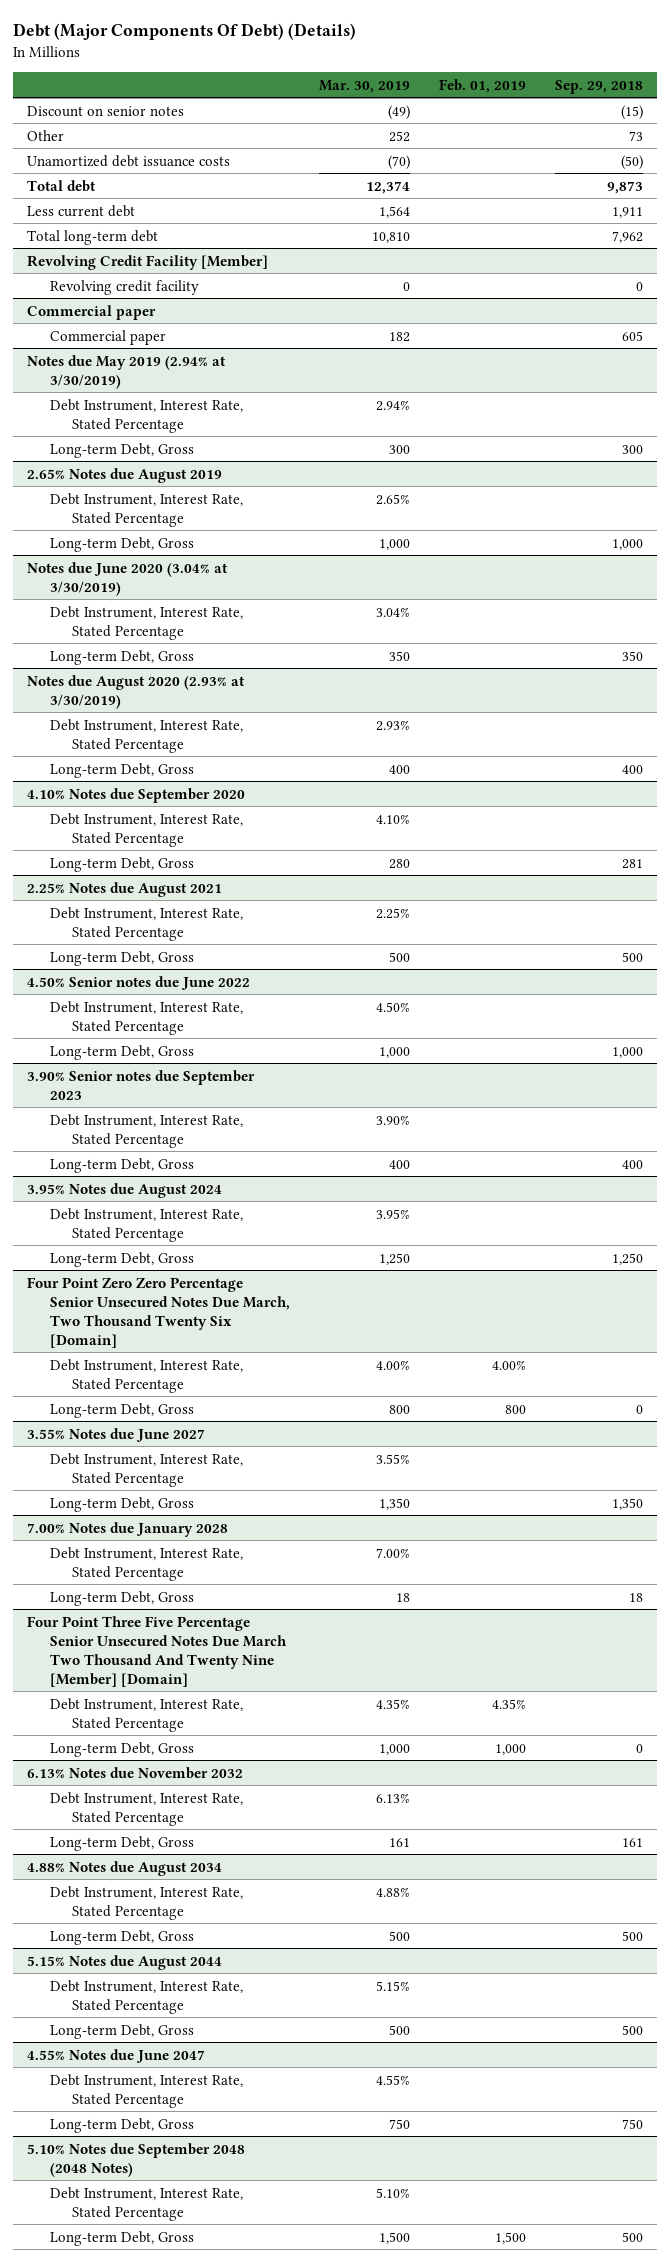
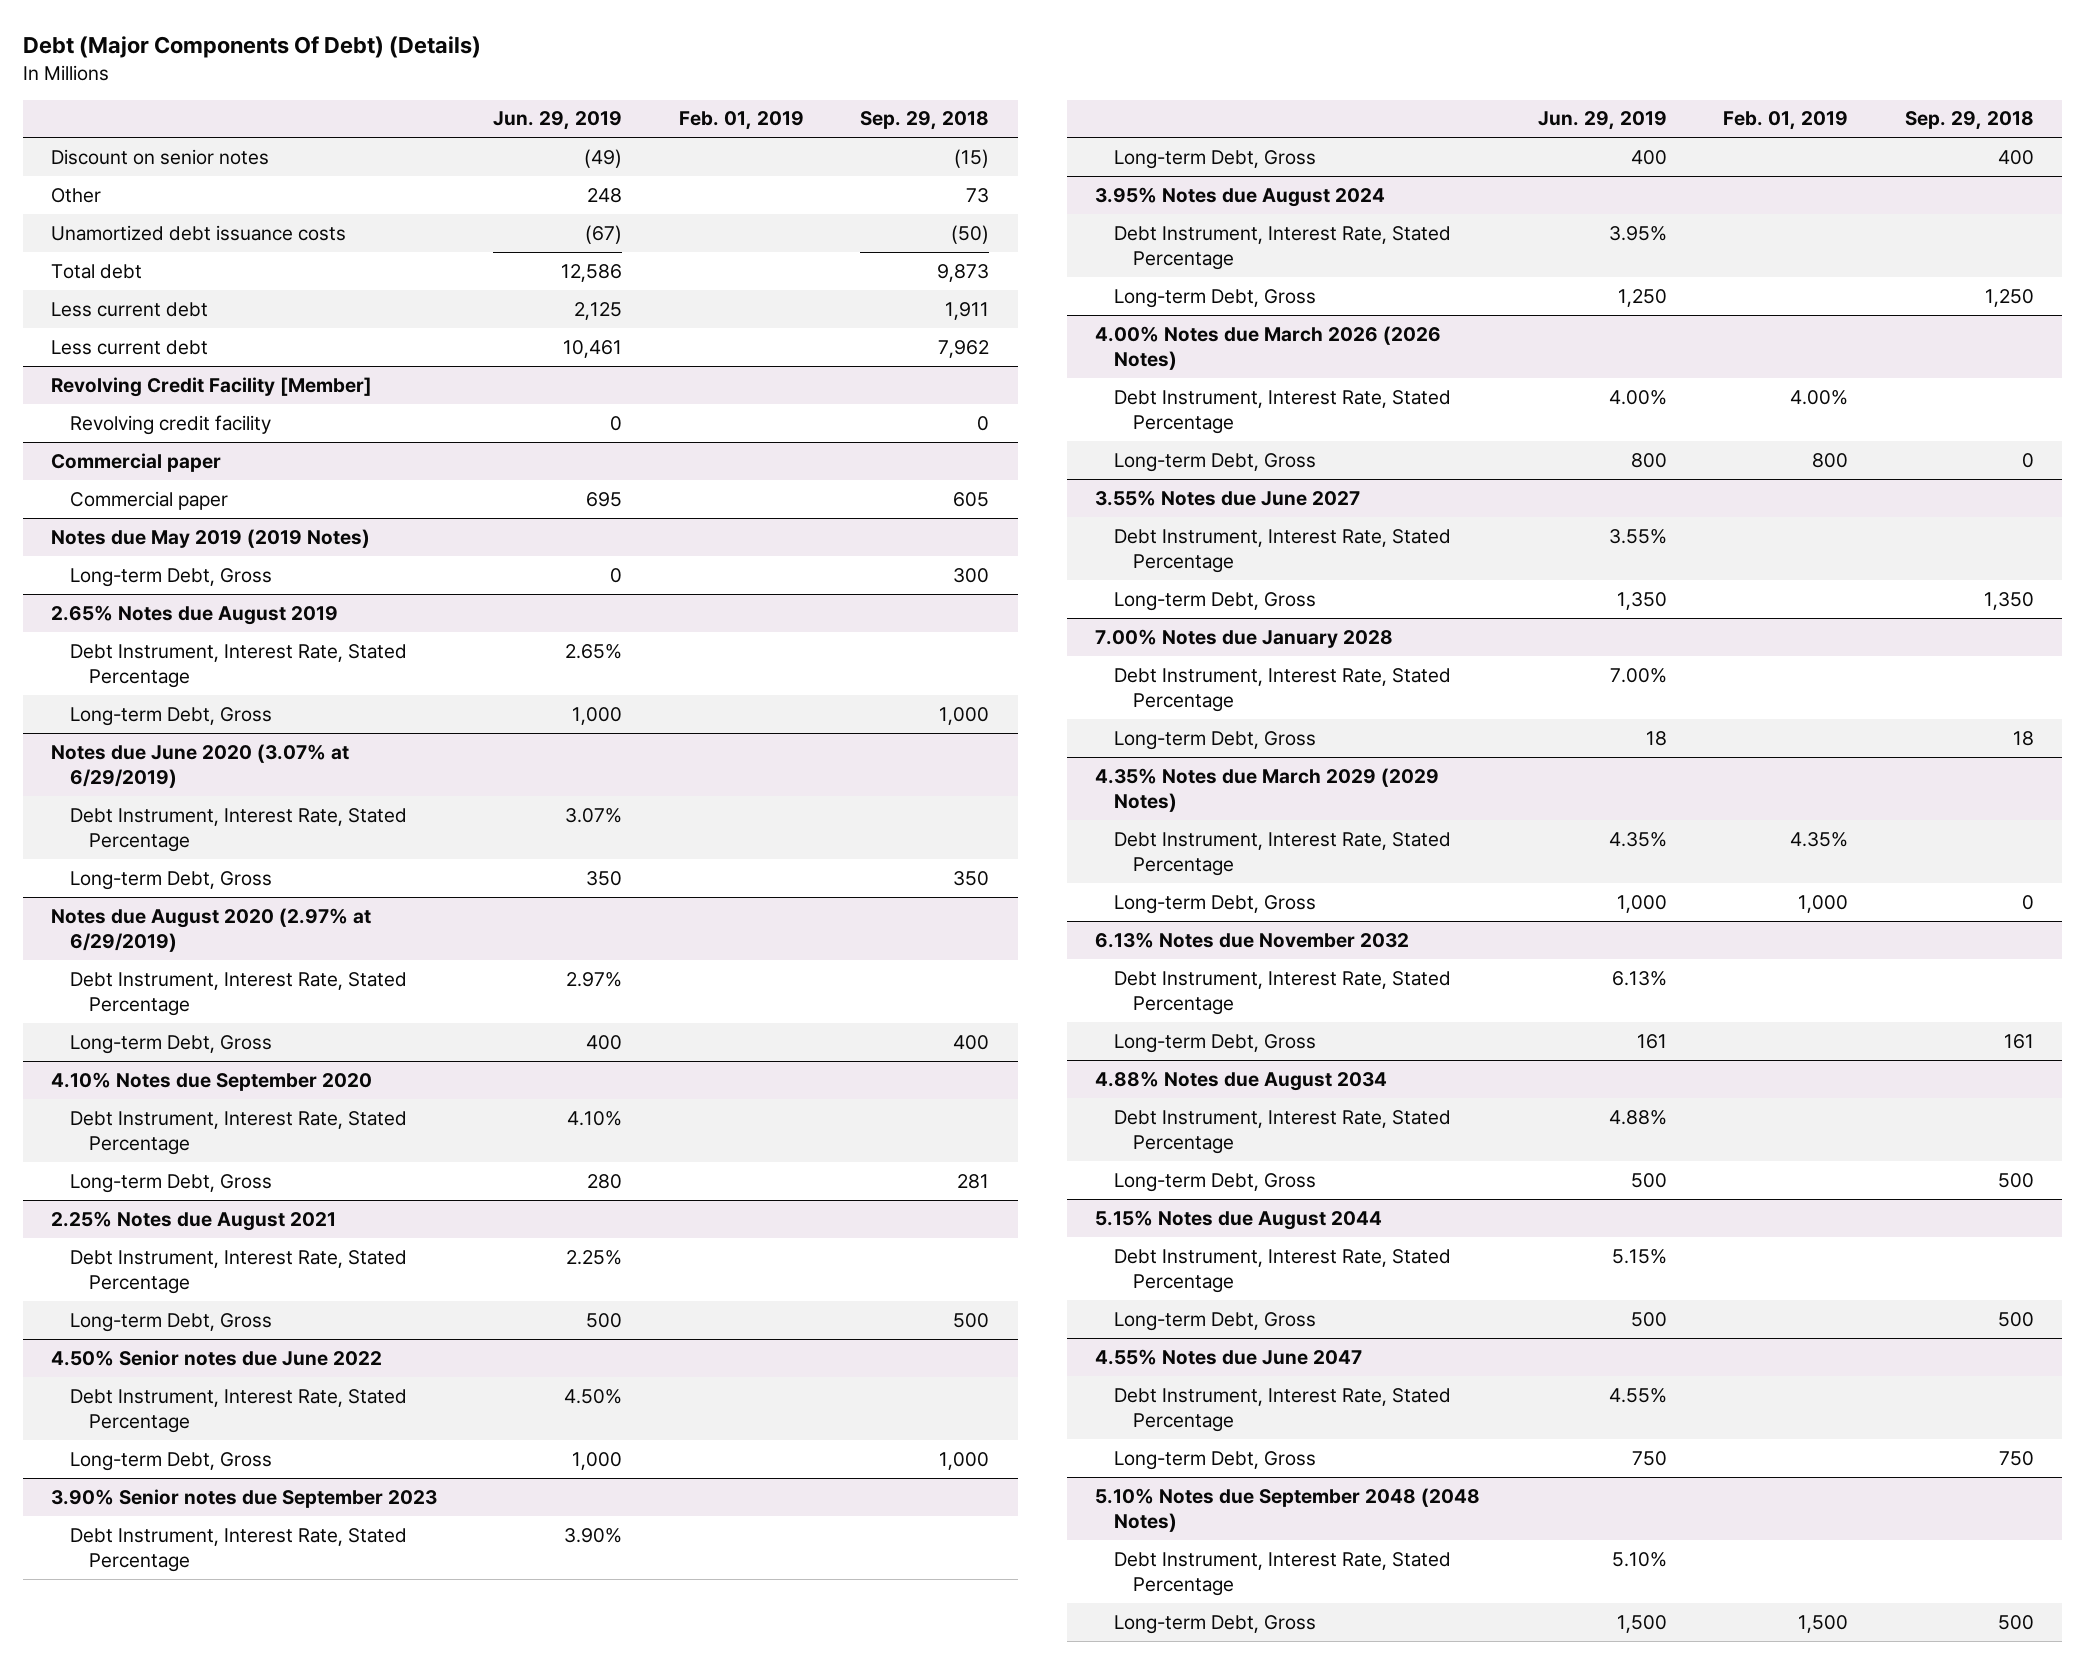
- | Mar. 30, 2019 | Feb. 01, 2019 | Sep. 29, 2018
+ | Jun. 29, 2019 | Feb. 01, 2019 | Sep. 29, 2018
- Total long-term debt | 10,810 | | 7,962
+ Less current debt | 10,461 | | 7,962
- Notes due May 2019 (2.94% at 3/30/2019)
- Debt Instrument, Interest Rate, Stated Percentage | 2.94% | |
+ Notes due May 2019 (2019 Notes)
- Notes due June 2020 (3.04% at 3/30/2019)
+ Notes due June 2020 (3.07% at 6/29/2019)
- Notes due August 2020 (2.93% at 3/30/2019)
+ Notes due August 2020 (2.97% at 6/29/2019)
- Four Point Zero Zero Percentage Senior Unsecured Notes Due March, Two Thousand Twenty Six [Domain]
+ 4.00% Notes due March 2026 (2026 Notes)
- Four Point Three Five Percentage Senior Unsecured Notes Due March Two Thousand And Twenty Nine [Member] [Domain]
+ 4.35% Notes due March 2029 (2029 Notes)

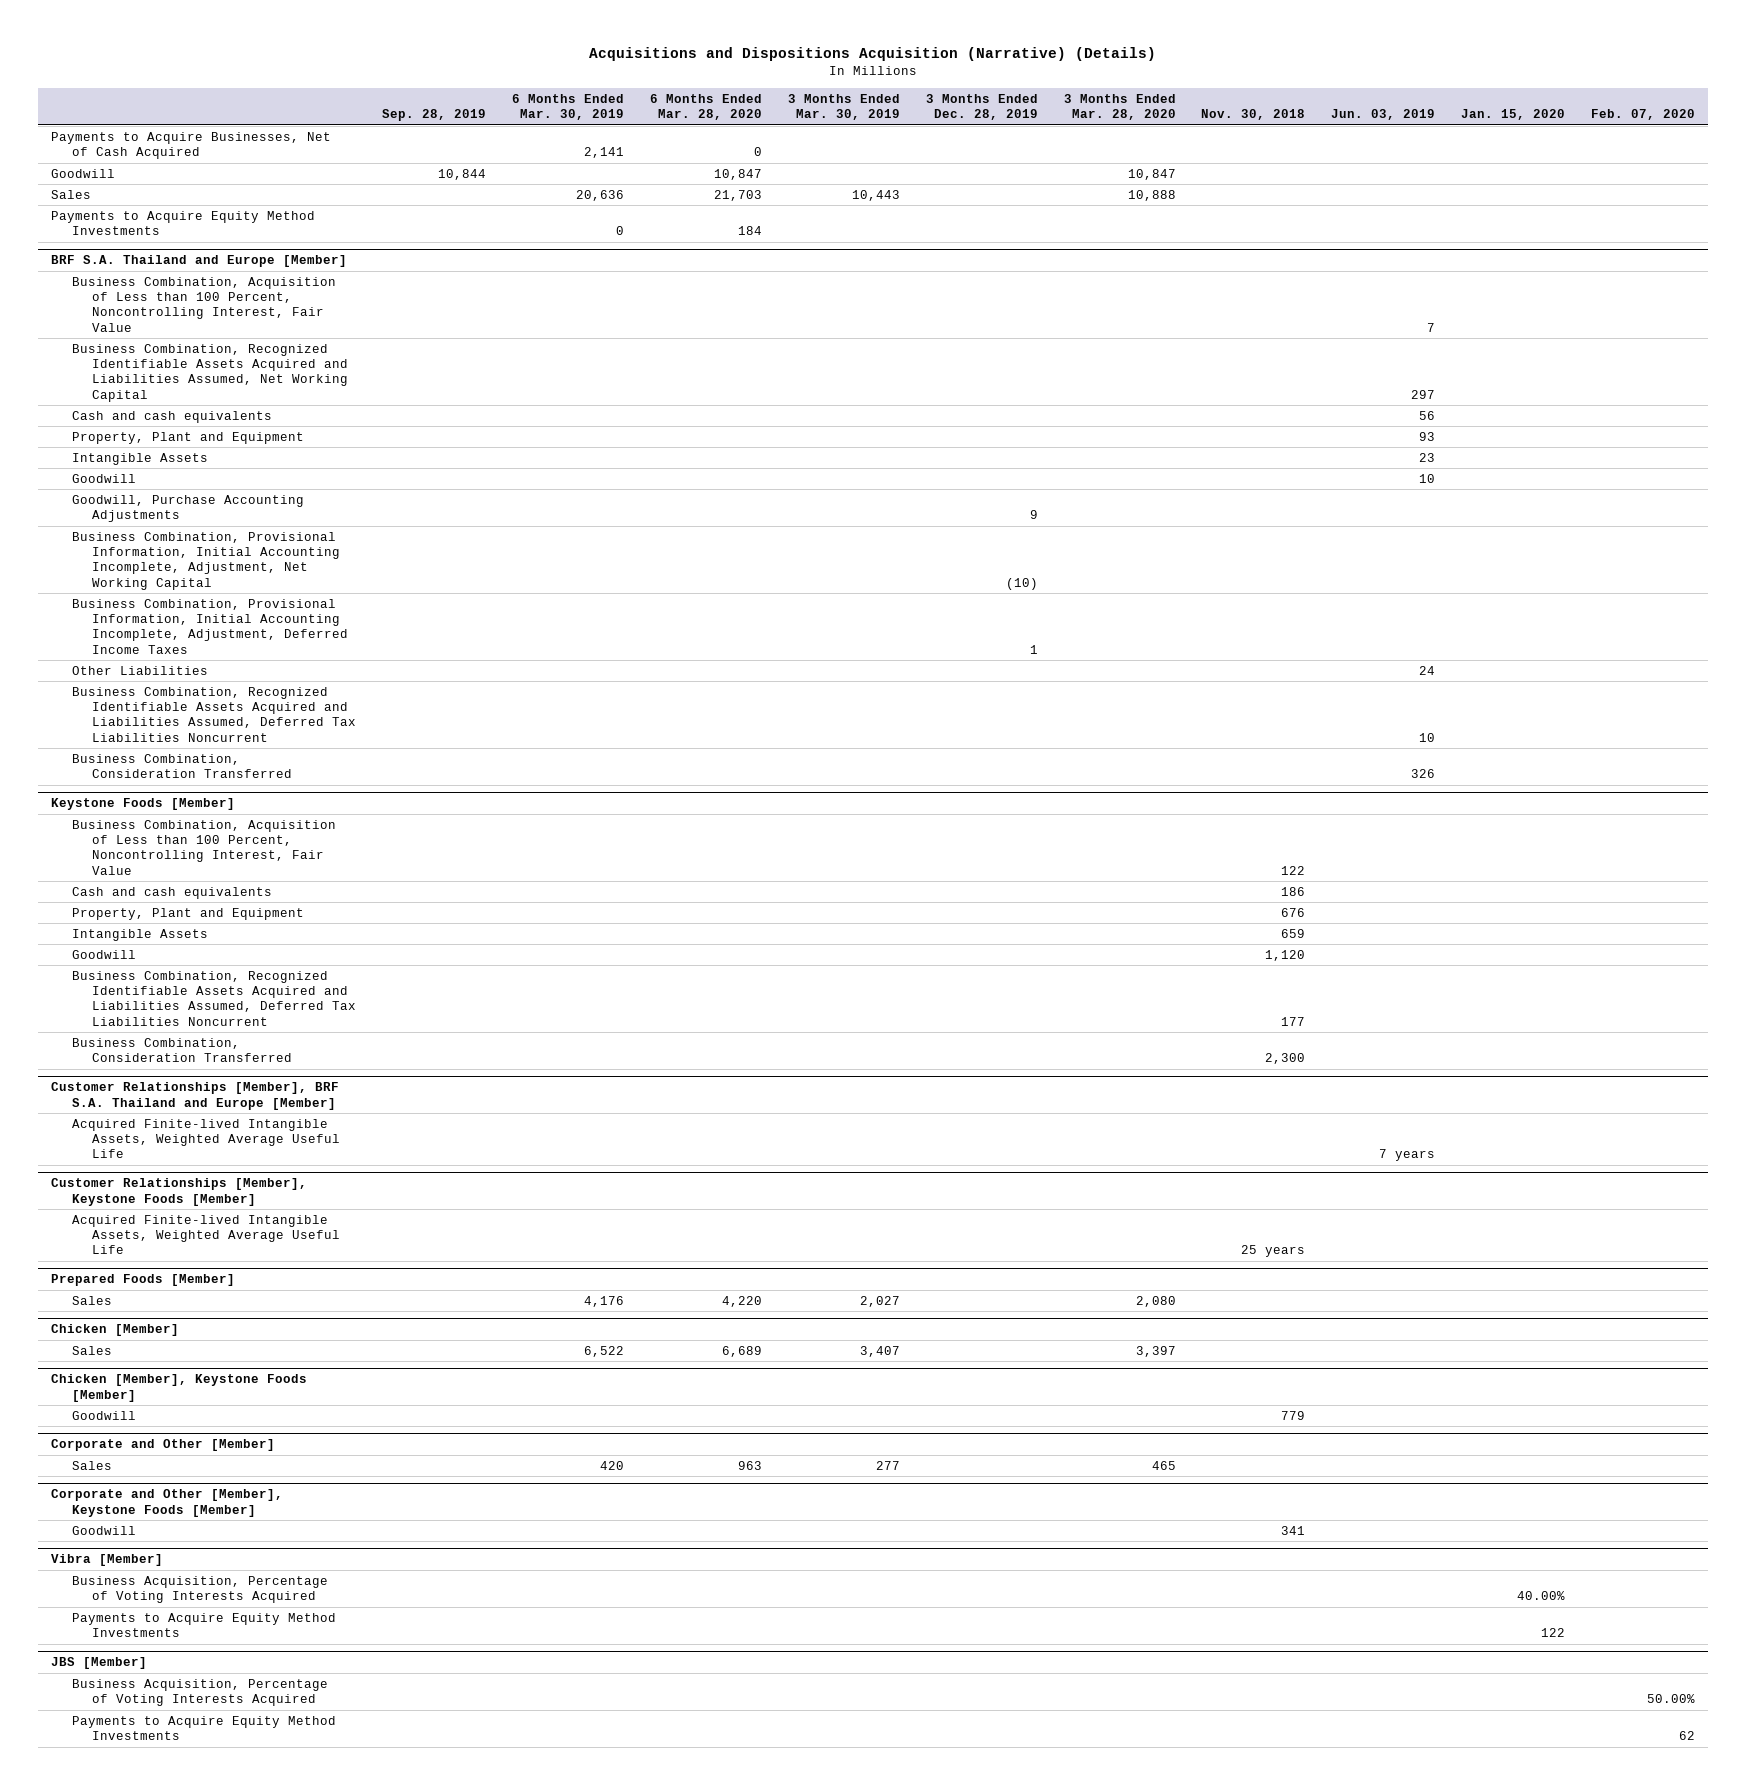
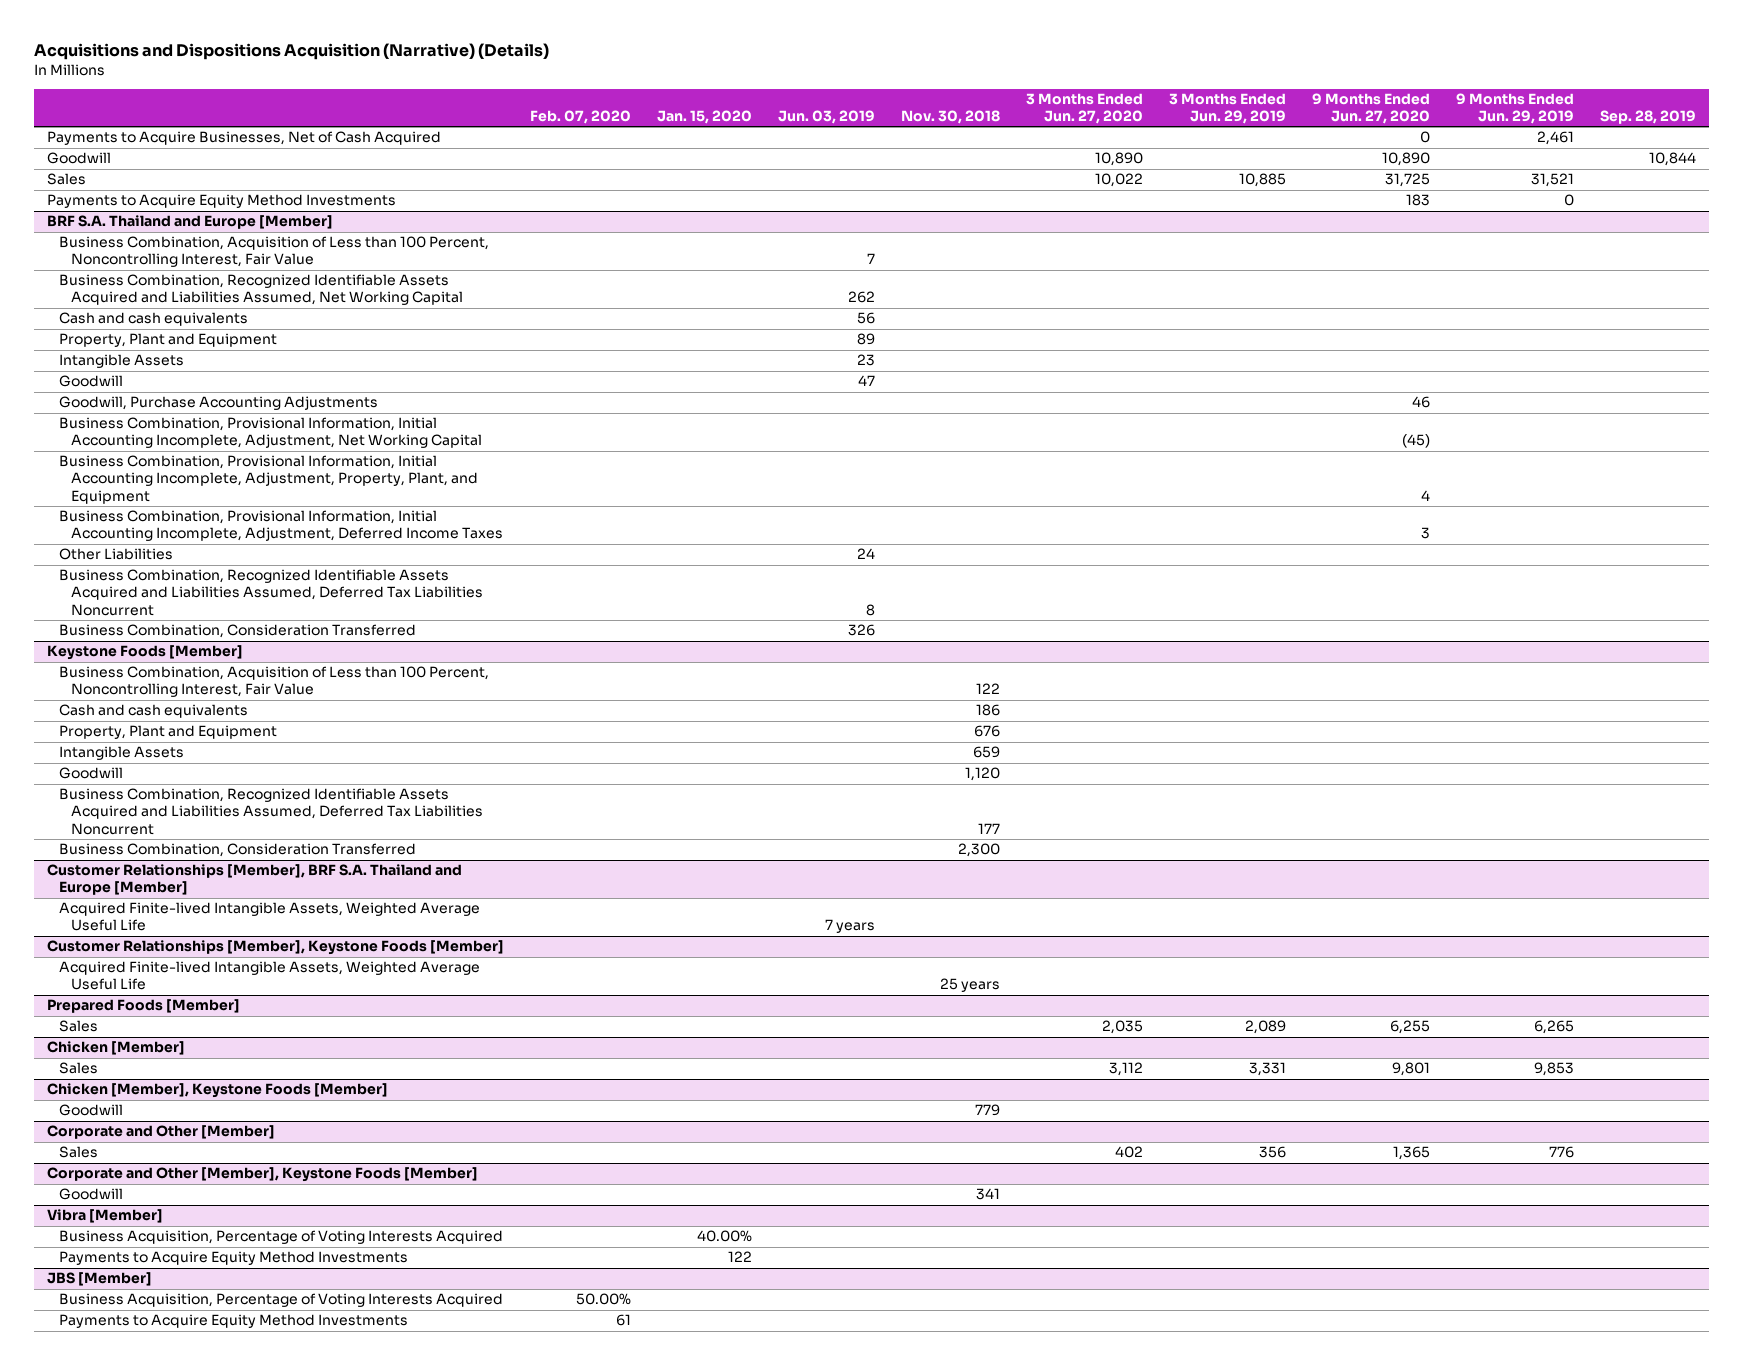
- | Sep. 28, 2019 | 6 Months Ended Mar. 30, 2019 | 6 Months Ended Mar. 28, 2020 | 3 Months Ended Mar. 30, 2019 | 3 Months Ended Dec. 28, 2019 | 3 Months Ended Mar. 28, 2020 | Nov. 30, 2018 | Jun. 03, 2019 | Jan. 15, 2020 | Feb. 07, 2020
+ | Feb. 07, 2020 | Jan. 15, 2020 | Jun. 03, 2019 | Nov. 30, 2018 | 3 Months Ended Jun. 27, 2020 | 3 Months Ended Jun. 29, 2019 | 9 Months Ended Jun. 27, 2020 | 9 Months Ended Jun. 29, 2019 | Sep. 28, 2019
@ BRF S.A. Thailand and Europe [Member]
- Business Combination, Recognized Identifiable Assets Acquired and Liabilities Assumed, Net Working Capital | | | | | | | | 297 | |
+ Business Combination, Recognized Identifiable Assets Acquired and Liabilities Assumed, Net Working Capital | | | 262 | | | | | |
- Property, Plant and Equipment | | | | | | | | 93 | |
+ Property, Plant and Equipment | | | 89 | | | | | |
- Goodwill | | | | | | | | 10 | |
+ Goodwill | | | 47 | | | | | |
+ Business Combination, Provisional Information, Initial Accounting Incomplete, Adjustment, Property, Plant, and Equipment | | | | | | | 4 | |
- Business Combination, Recognized Identifiable Assets Acquired and Liabilities Assumed, Deferred Tax Liabilities Noncurrent | | | | | | | | 10 | |
+ Business Combination, Recognized Identifiable Assets Acquired and Liabilities Assumed, Deferred Tax Liabilities Noncurrent | | | 8 | | | | | |
@ JBS [Member]
- Payments to Acquire Equity Method Investments | | | | | | | | | | 62
+ Payments to Acquire Equity Method Investments | 61 | | | | | | | |

